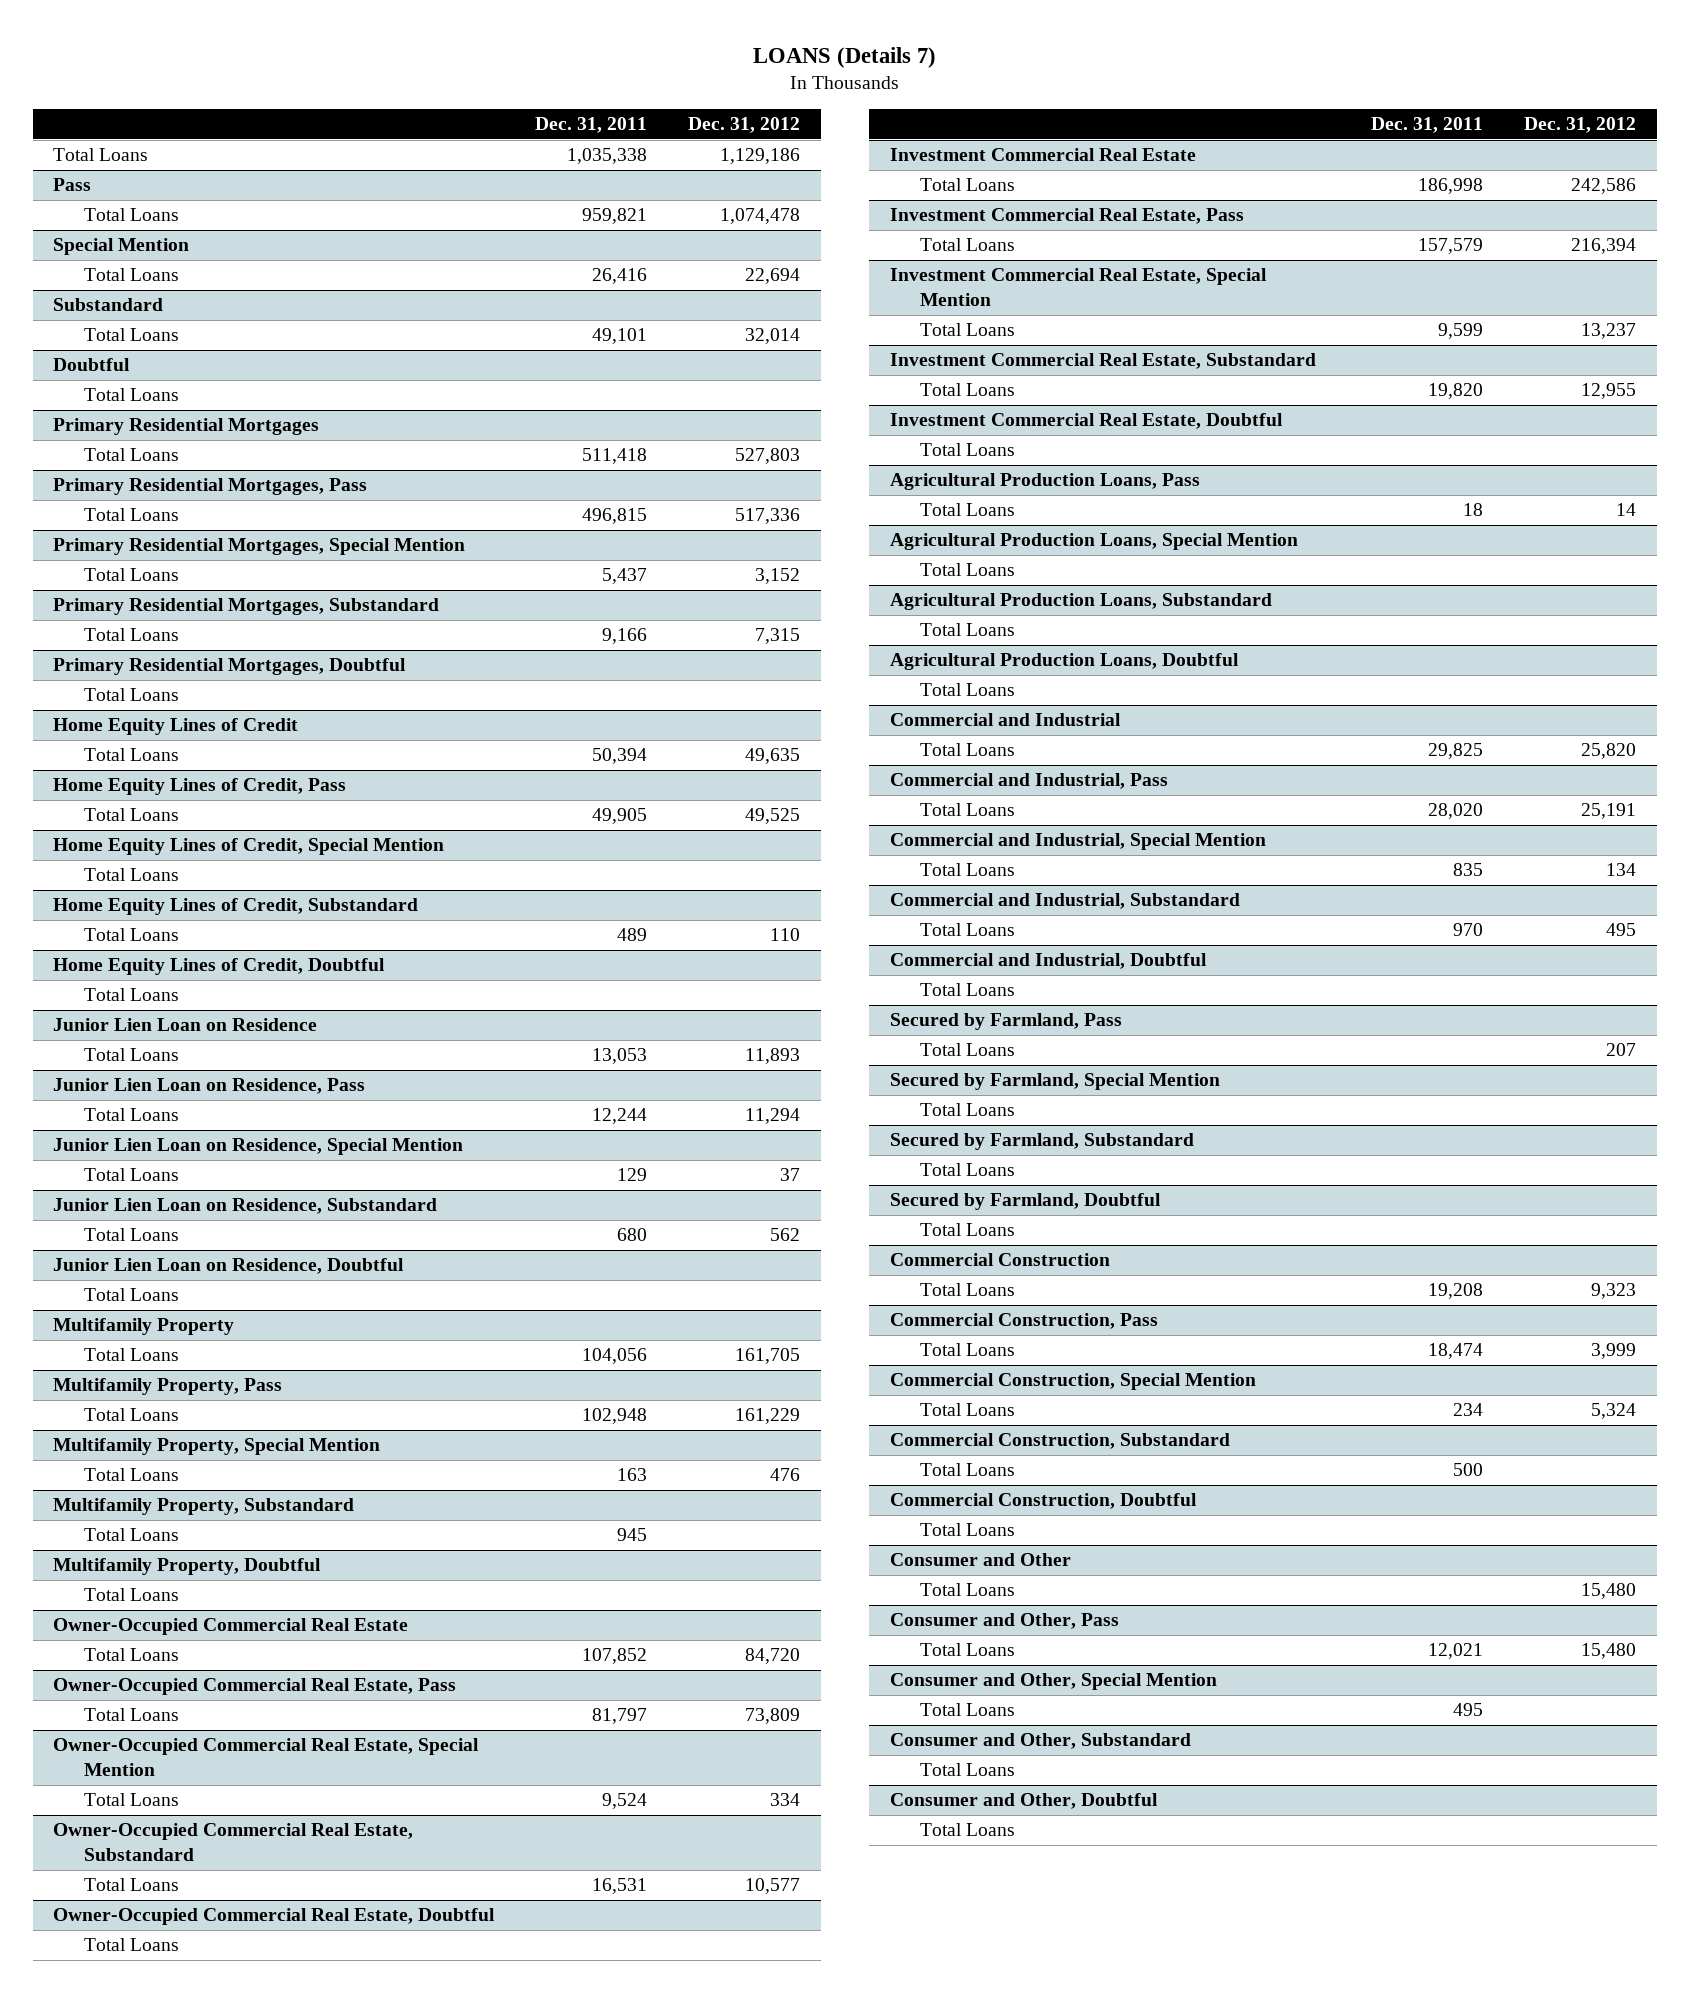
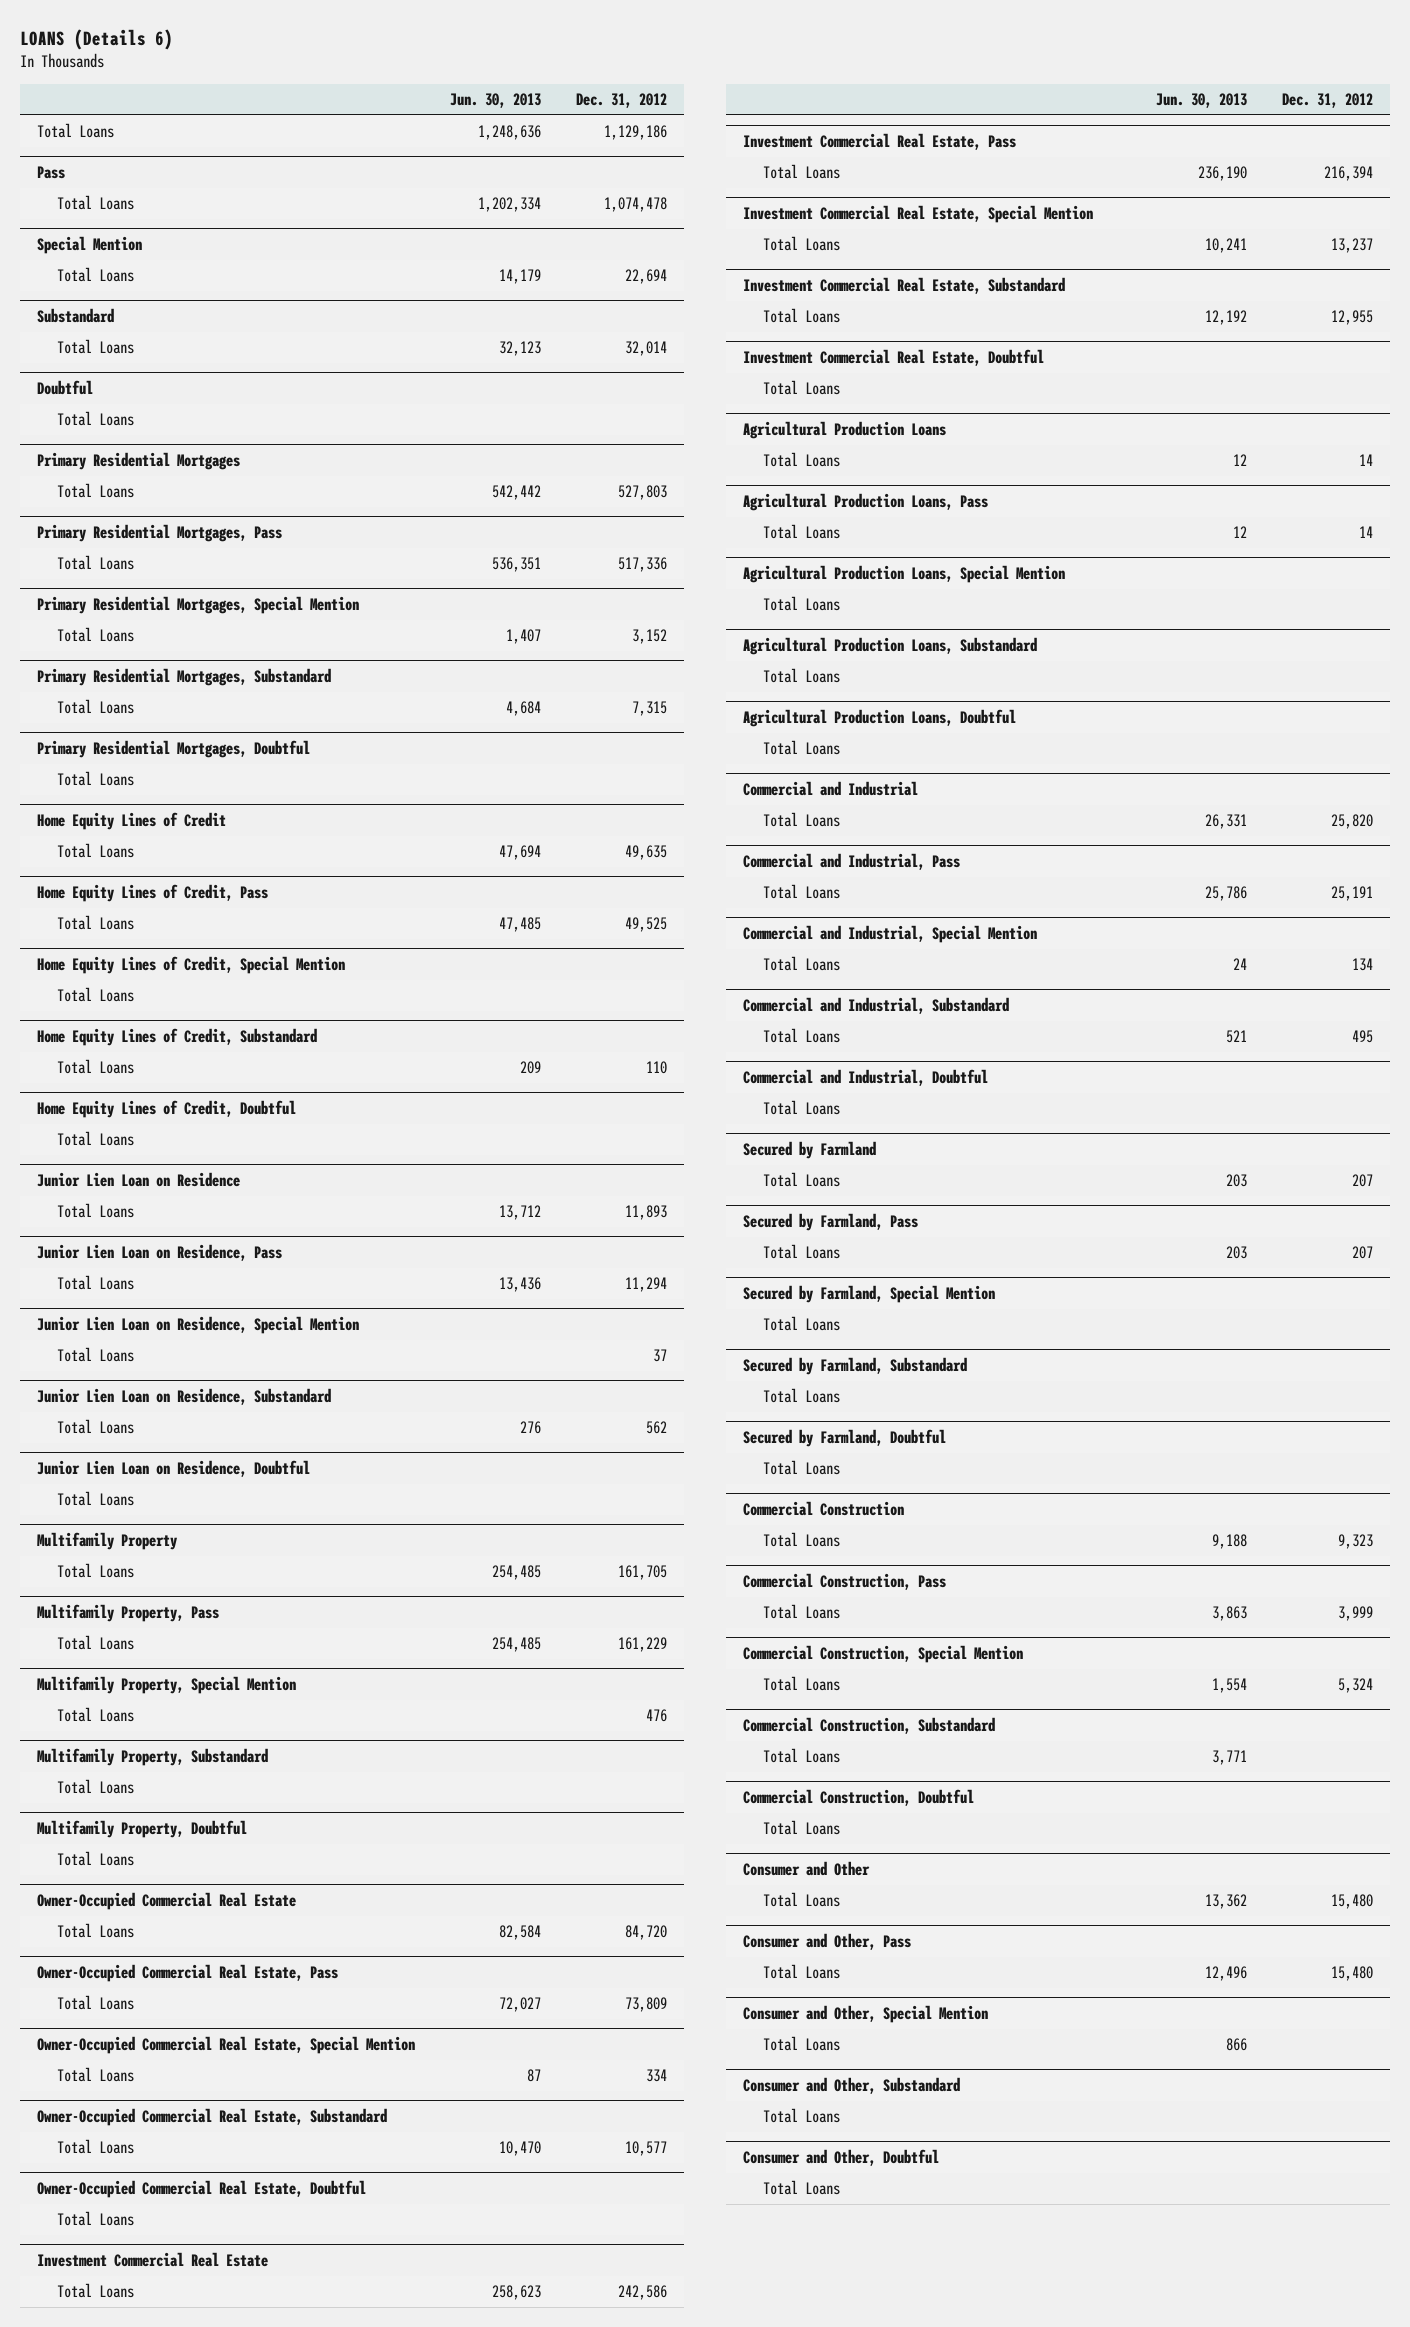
- LOANS (Details 7)
+ LOANS (Details 6)
- | Dec. 31, 2011 | Dec. 31, 2012
+ | Jun. 30, 2013 | Dec. 31, 2012
+ Agricultural Production Loans
+ Total Loans | 12 | 14
+ Secured by Farmland
+ Total Loans | 203 | 207

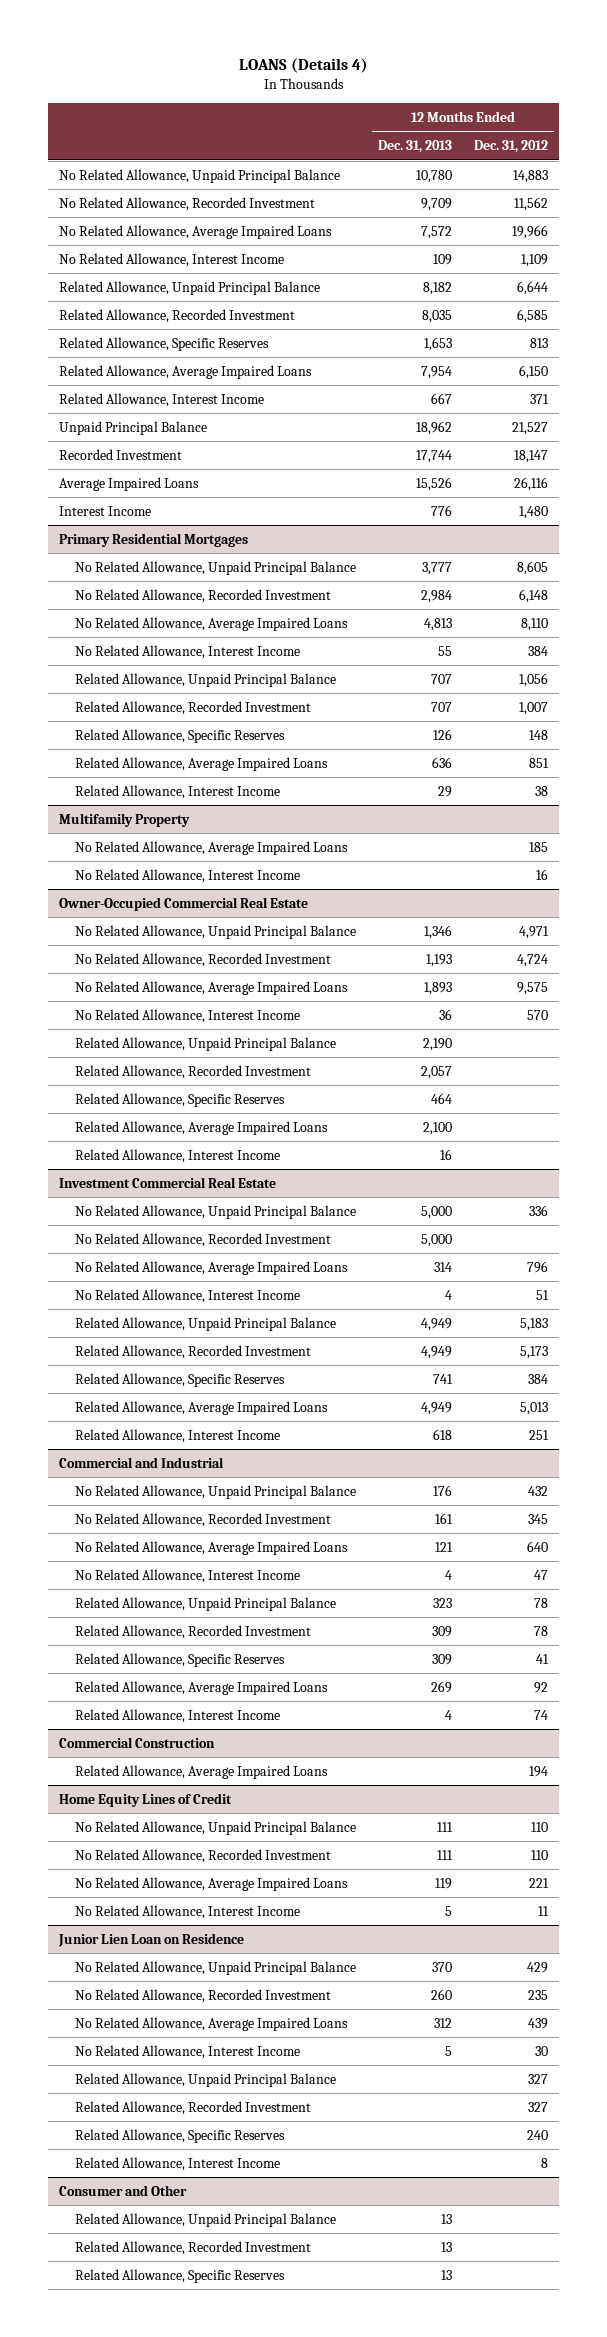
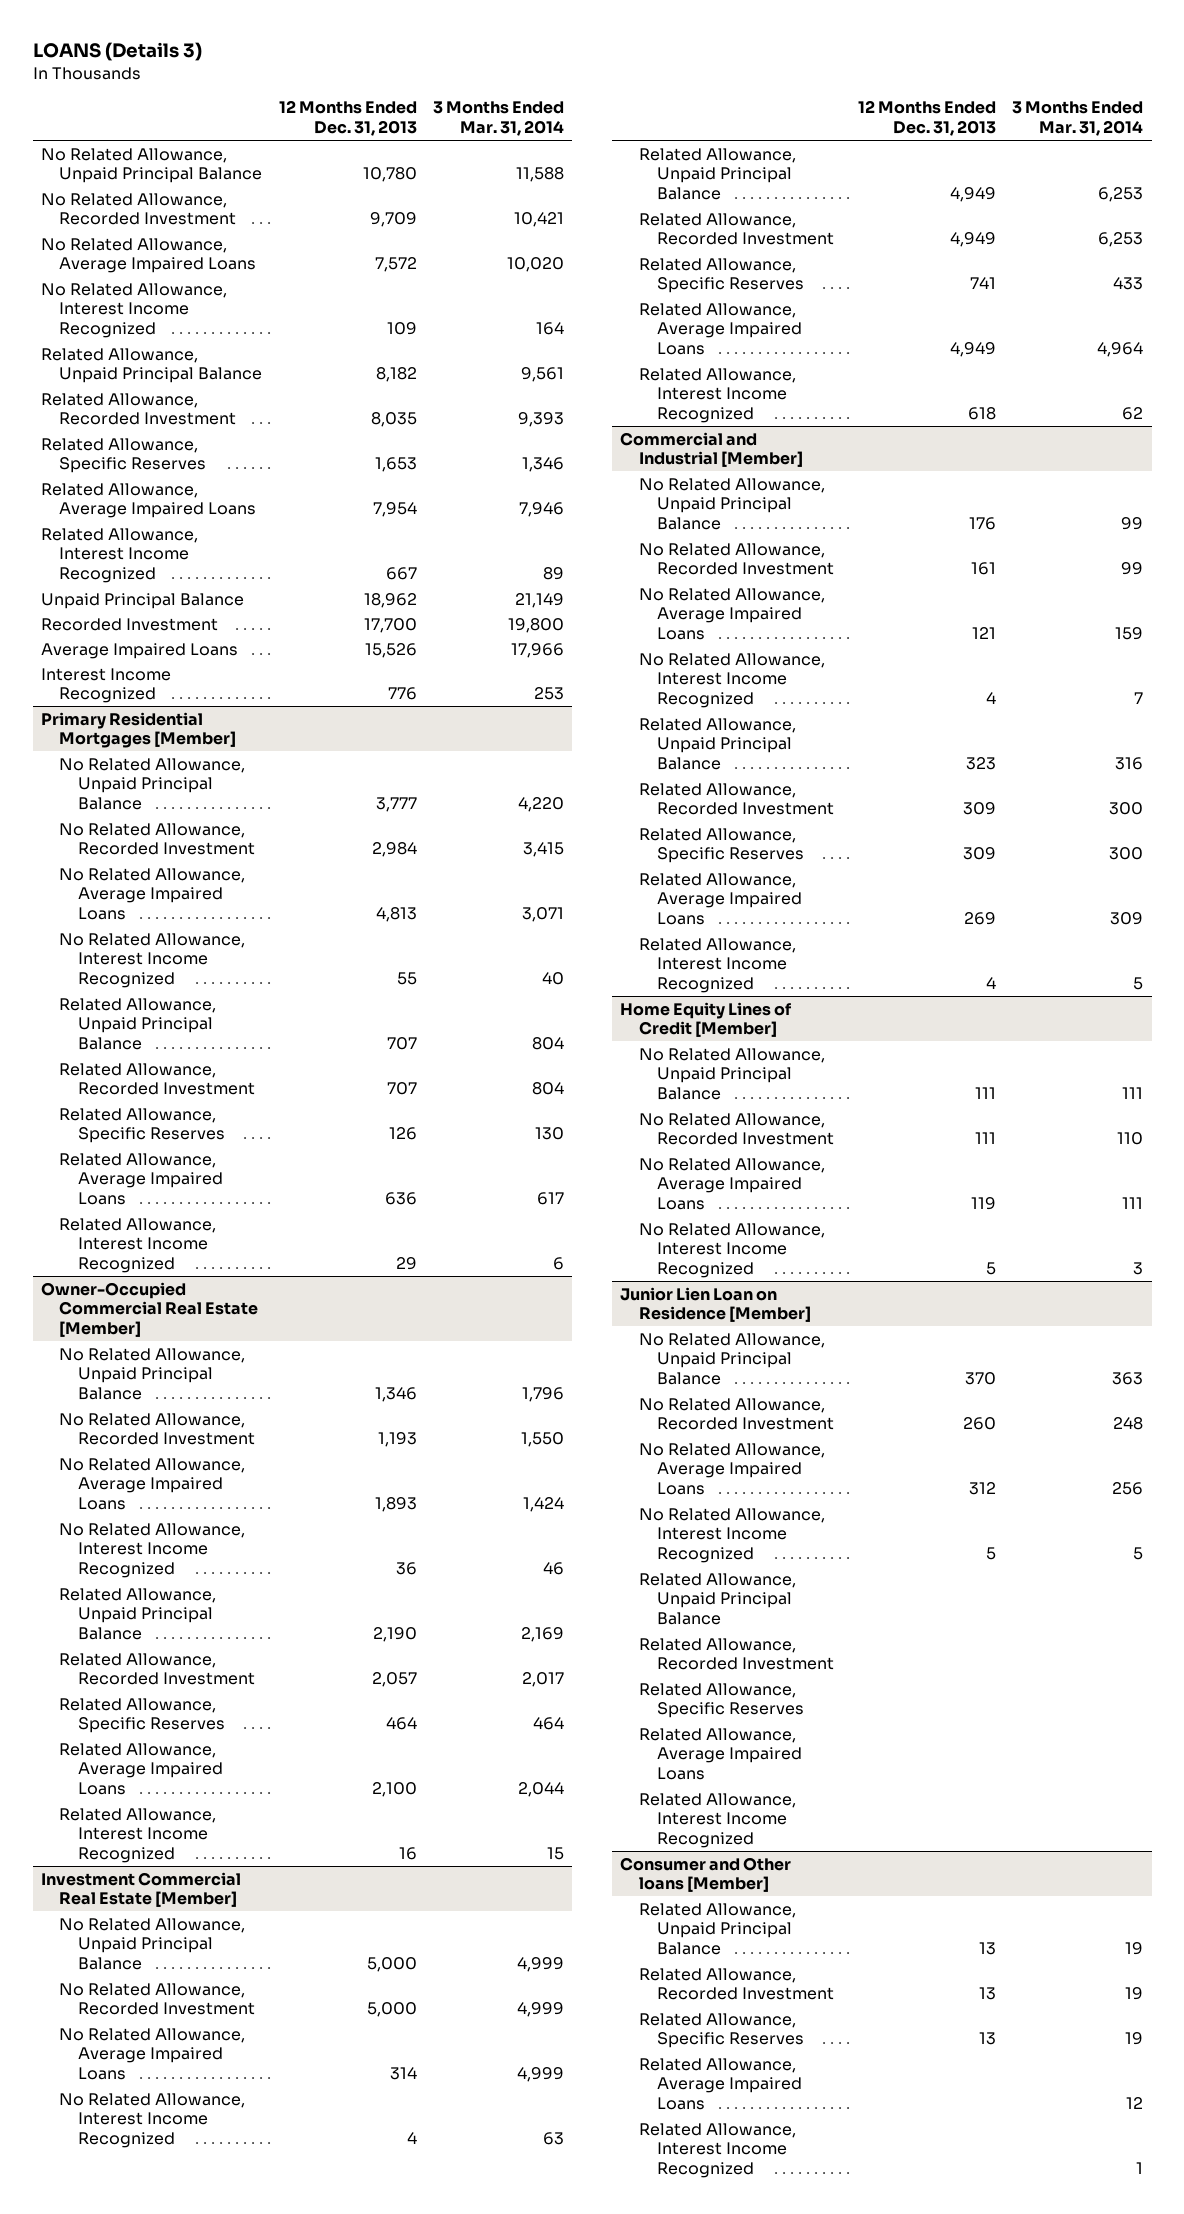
- LOANS (Details 4)
+ LOANS (Details 3)
- | 12 Months Ended Dec. 31, 2013 | 12 Months Ended Dec. 31, 2012
+ | 12 Months Ended Dec. 31, 2013 | 3 Months Ended Mar. 31, 2014
- No Related Allowance, Interest Income | 109 | 1,109
+ No Related Allowance, Interest Income Recognized | 109 | 164
- Related Allowance, Interest Income | 667 | 371
+ Related Allowance, Interest Income Recognized | 667 | 89
- Recorded Investment | 17,744 | 18,147
+ Recorded Investment | 17,700 | 19,800
- Interest Income | 776 | 1,480
- Primary Residential Mortgages
+ Interest Income Recognized | 776 | 253
+ Primary Residential Mortgages [Member]
- No Related Allowance, Interest Income | 55 | 384
+ No Related Allowance, Interest Income Recognized | 55 | 40
- Related Allowance, Interest Income | 29 | 38
- Multifamily Property
- No Related Allowance, Average Impaired Loans | | 185
- No Related Allowance, Interest Income | | 16
- Owner-Occupied Commercial Real Estate
+ Related Allowance, Interest Income Recognized | 29 | 6
+ Owner-Occupied Commercial Real Estate [Member]
- No Related Allowance, Interest Income | 36 | 570
+ No Related Allowance, Interest Income Recognized | 36 | 46
- Related Allowance, Interest Income | 16 |
- Investment Commercial Real Estate
+ Related Allowance, Interest Income Recognized | 16 | 15
+ Investment Commercial Real Estate [Member]
- No Related Allowance, Interest Income | 4 | 51
+ No Related Allowance, Interest Income Recognized | 4 | 63
- Related Allowance, Interest Income | 618 | 251
- Commercial and Industrial
+ Related Allowance, Interest Income Recognized | 618 | 62
+ Commercial and Industrial [Member]
- No Related Allowance, Interest Income | 4 | 47
+ No Related Allowance, Interest Income Recognized | 4 | 7
- Related Allowance, Interest Income | 4 | 74
- Commercial Construction
- Related Allowance, Average Impaired Loans | | 194
- Home Equity Lines of Credit
+ Related Allowance, Interest Income Recognized | 4 | 5
+ Home Equity Lines of Credit [Member]
- No Related Allowance, Interest Income | 5 | 11
- Junior Lien Loan on Residence
+ No Related Allowance, Interest Income Recognized | 5 | 3
+ Junior Lien Loan on Residence [Member]
- No Related Allowance, Interest Income | 5 | 30
+ No Related Allowance, Interest Income Recognized | 5 | 5
- Related Allowance, Interest Income | | 8
- Consumer and Other
+ Related Allowance, Average Impaired Loans
+ Related Allowance, Interest Income Recognized
+ Consumer and Other loans [Member]
+ Related Allowance, Average Impaired Loans | | 12
+ Related Allowance, Interest Income Recognized | | 1

